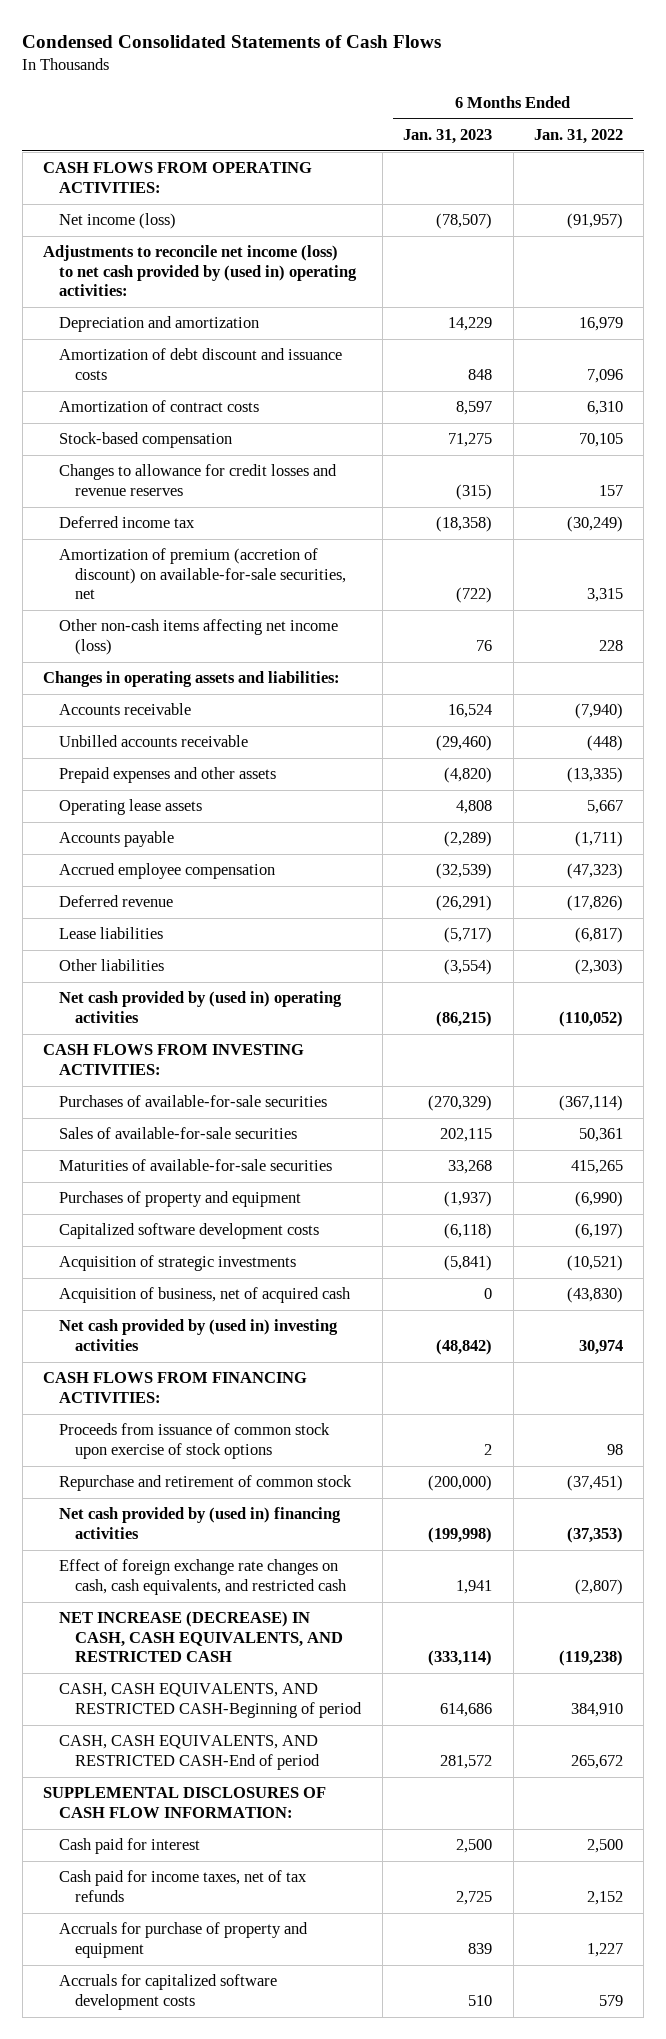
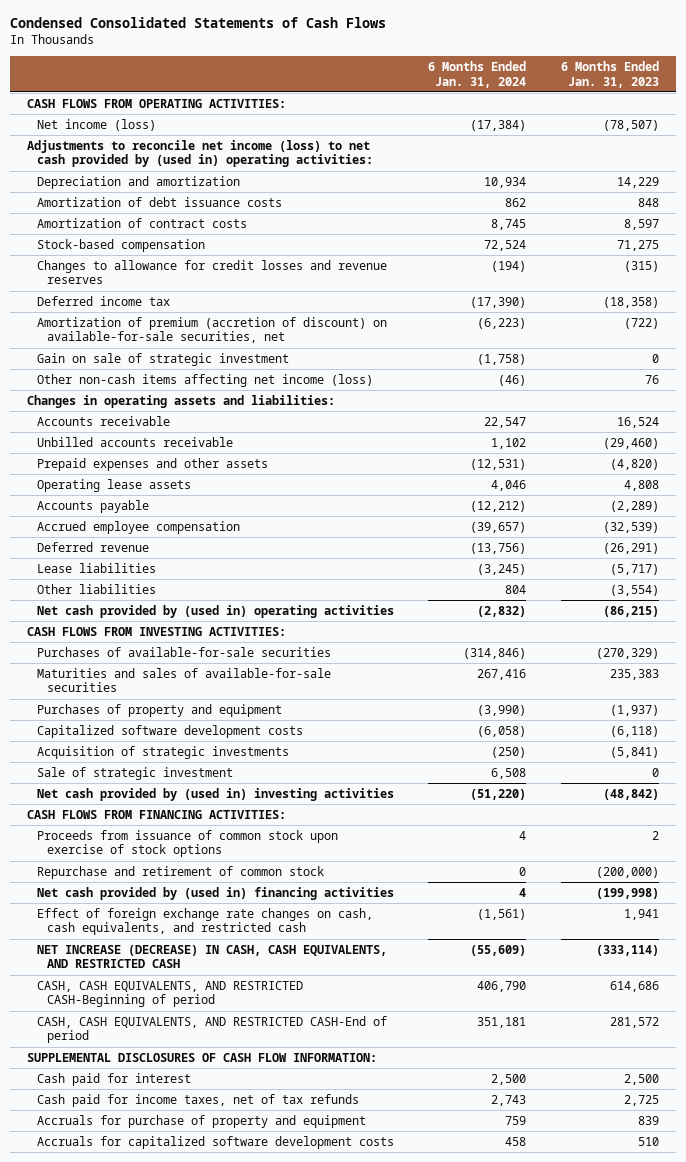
- | 6 Months Ended Jan. 31, 2023 | 6 Months Ended Jan. 31, 2022
+ | 6 Months Ended Jan. 31, 2024 | 6 Months Ended Jan. 31, 2023
- Amortization of debt discount and issuance costs | 848 | 7,096
+ Amortization of debt issuance costs | 862 | 848
+ Gain on sale of strategic investment | (1,758) | 0
- Sales of available-for-sale securities | 202,115 | 50,361
- Maturities of available-for-sale securities | 33,268 | 415,265
+ Maturities and sales of available-for-sale securities | 267,416 | 235,383
- Acquisition of business, net of acquired cash | 0 | (43,830)
+ Sale of strategic investment | 6,508 | 0

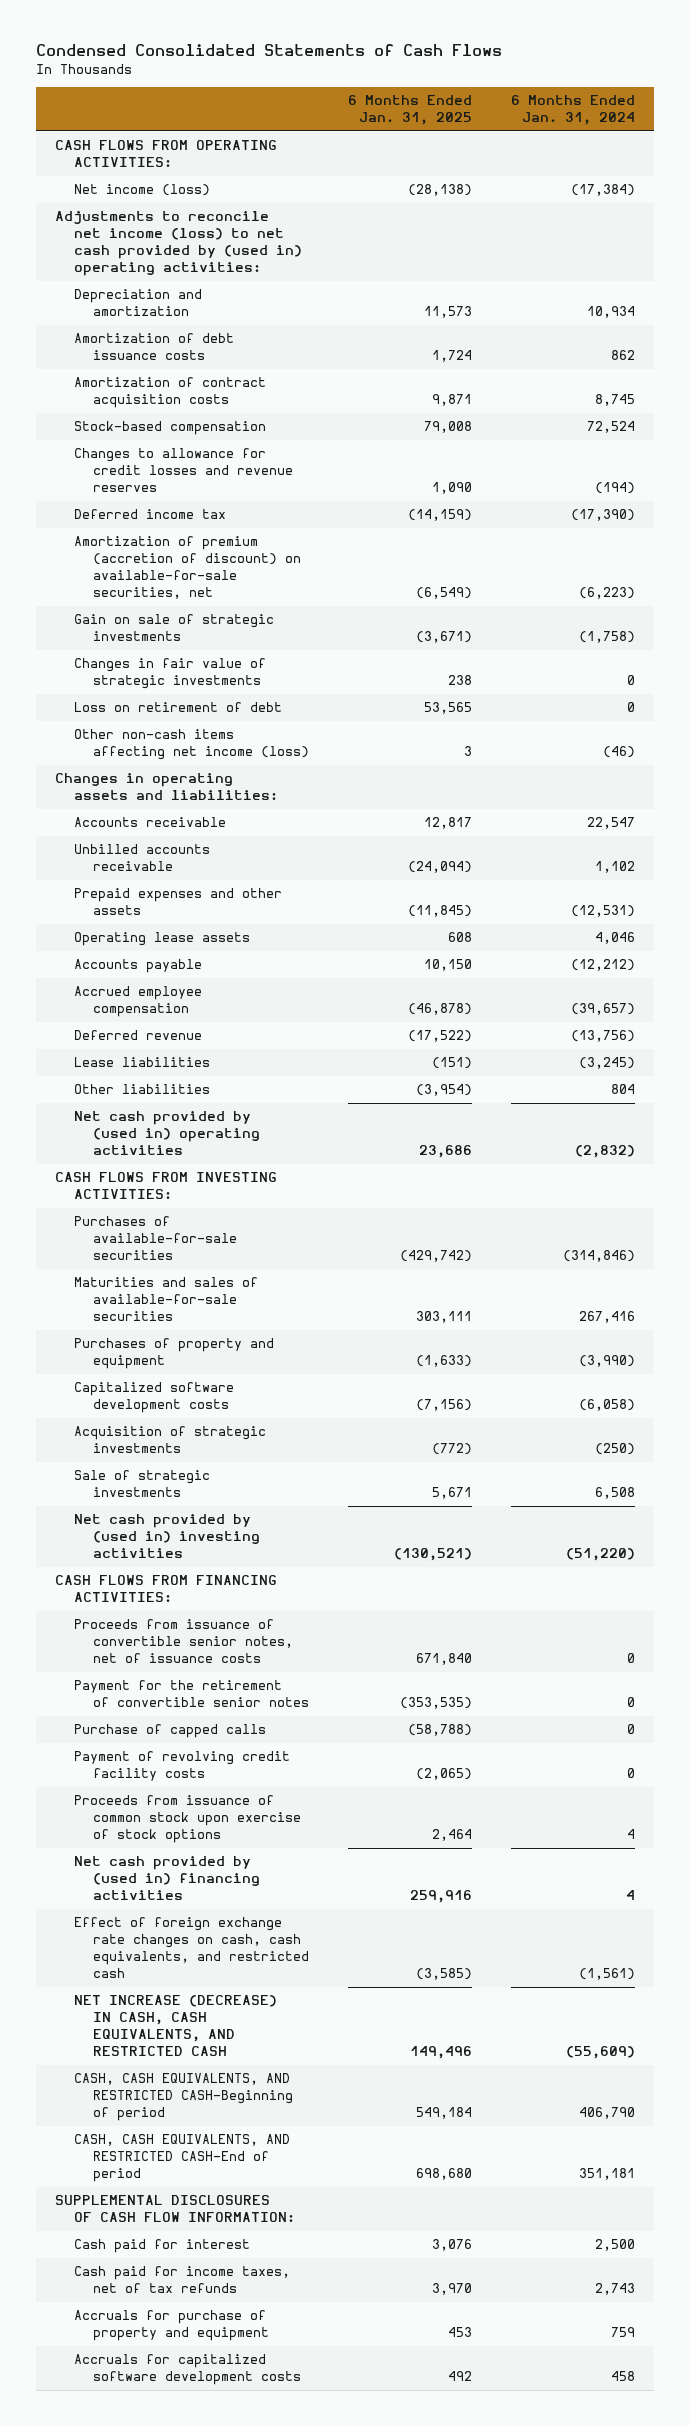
- | 6 Months Ended Jan. 31, 2024 | 6 Months Ended Jan. 31, 2023
+ | 6 Months Ended Jan. 31, 2025 | 6 Months Ended Jan. 31, 2024
- Amortization of contract costs | 8,745 | 8,597
+ Amortization of contract acquisition costs | 9,871 | 8,745
- Gain on sale of strategic investment | (1,758) | 0
+ Gain on sale of strategic investments | (3,671) | (1,758)
+ Changes in fair value of strategic investments | 238 | 0
+ Loss on retirement of debt | 53,565 | 0
- Sale of strategic investment | 6,508 | 0
+ Sale of strategic investments | 5,671 | 6,508
+ Proceeds from issuance of convertible senior notes, net of issuance costs | 671,840 | 0
+ Payment for the retirement of convertible senior notes | (353,535) | 0
+ Purchase of capped calls | (58,788) | 0
+ Payment of revolving credit facility costs | (2,065) | 0
- Repurchase and retirement of common stock | 0 | (200,000)

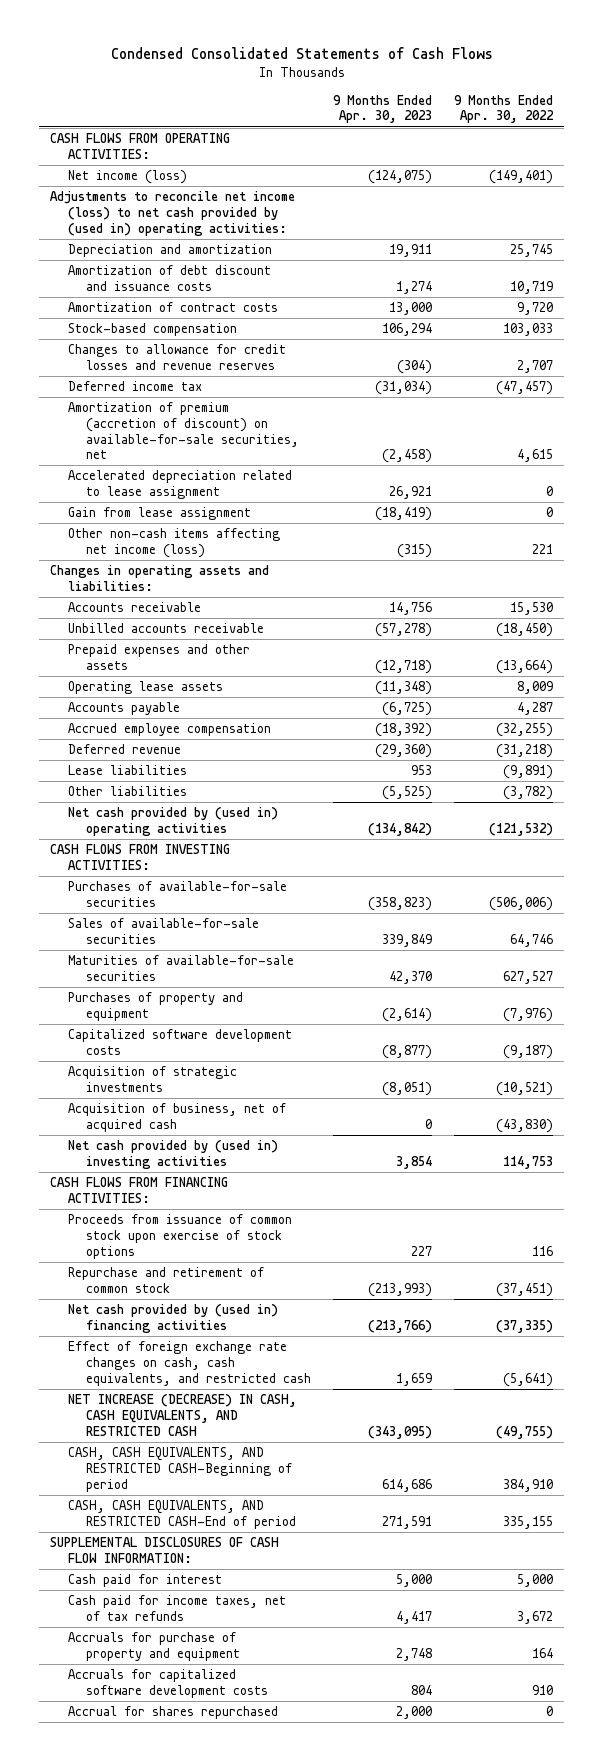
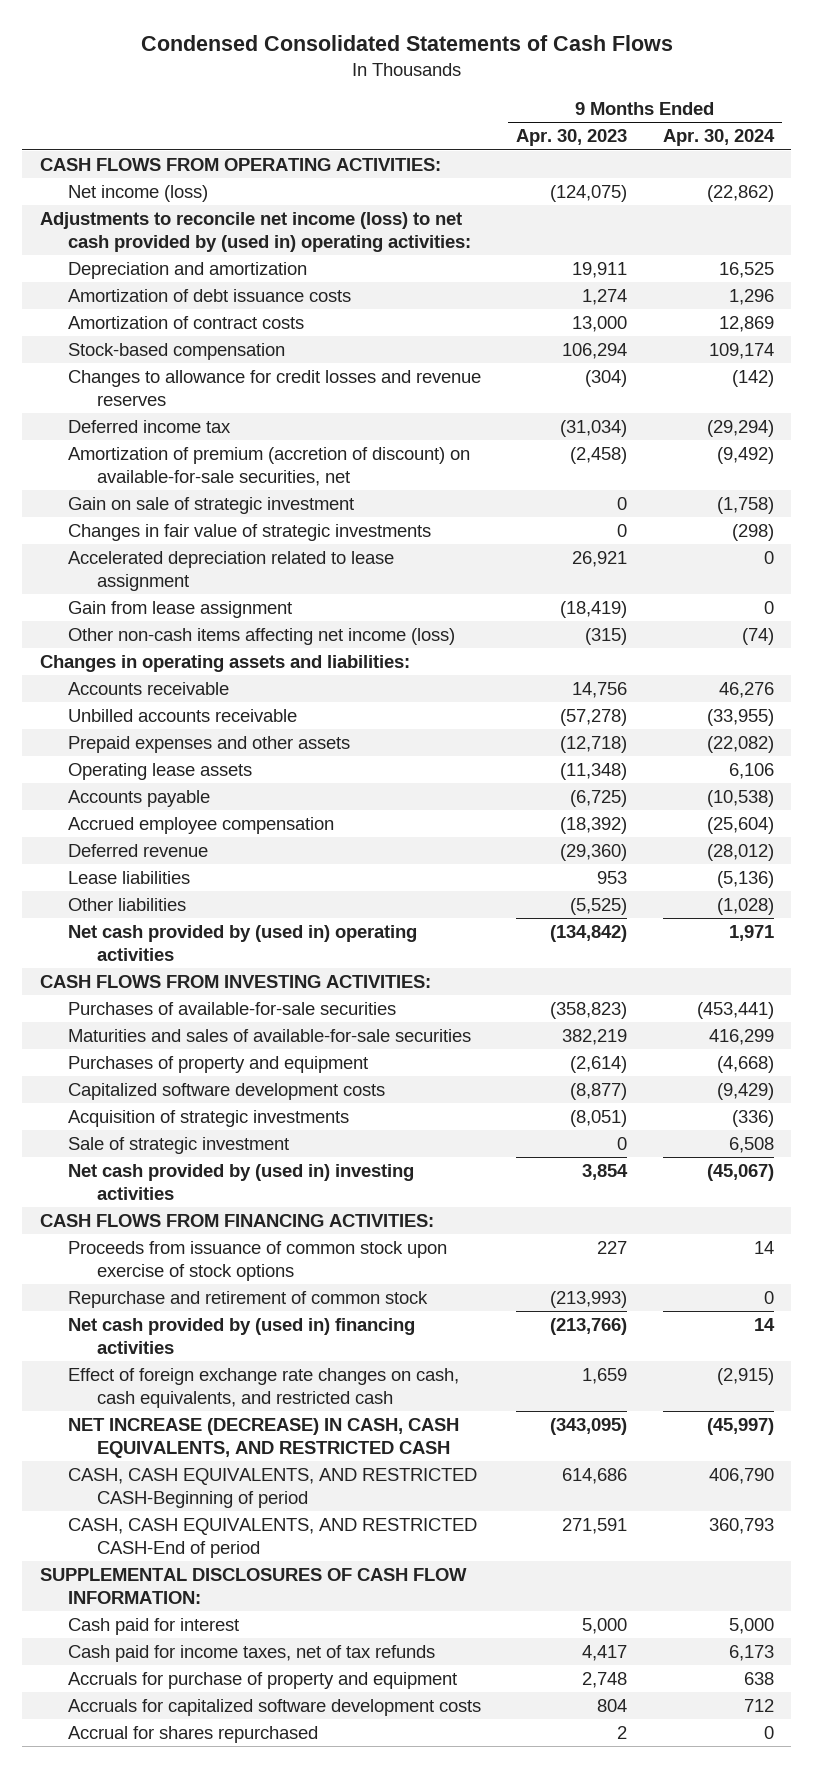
- | 9 Months Ended Apr. 30, 2023 | 9 Months Ended Apr. 30, 2022
+ | 9 Months Ended Apr. 30, 2023 | 9 Months Ended Apr. 30, 2024
- Amortization of debt discount and issuance costs | 1,274 | 10,719
+ Amortization of debt issuance costs | 1,274 | 1,296
+ Gain on sale of strategic investment | 0 | (1,758)
+ Changes in fair value of strategic investments | 0 | (298)
- Sales of available-for-sale securities | 339,849 | 64,746
- Maturities of available-for-sale securities | 42,370 | 627,527
+ Maturities and sales of available-for-sale securities | 382,219 | 416,299
- Acquisition of business, net of acquired cash | 0 | (43,830)
+ Sale of strategic investment | 0 | 6,508
- Accrual for shares repurchased | 2,000 | 0
+ Accrual for shares repurchased | 2 | 0

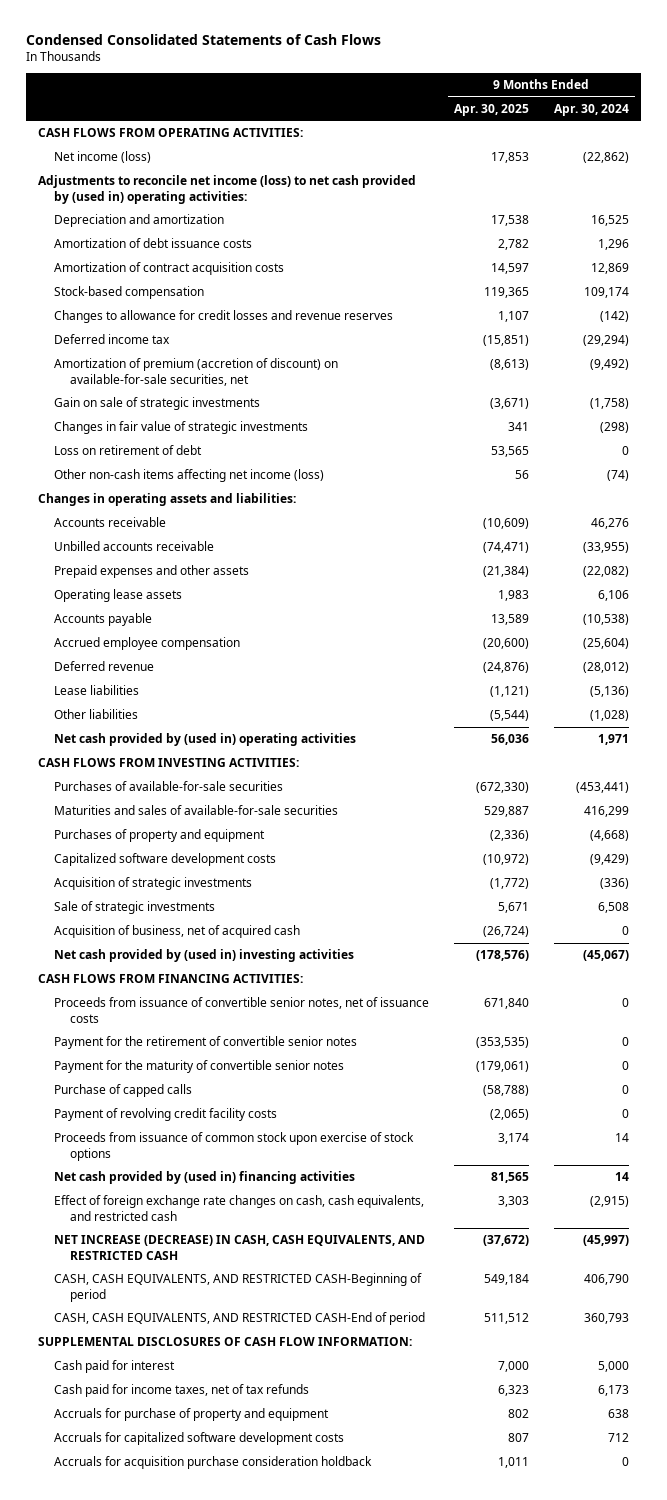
- | 9 Months Ended Apr. 30, 2023 | 9 Months Ended Apr. 30, 2024
+ | 9 Months Ended Apr. 30, 2025 | 9 Months Ended Apr. 30, 2024
- Amortization of contract costs | 13,000 | 12,869
+ Amortization of contract acquisition costs | 14,597 | 12,869
- Gain on sale of strategic investment | 0 | (1,758)
+ Gain on sale of strategic investments | (3,671) | (1,758)
- Accelerated depreciation related to lease assignment | 26,921 | 0
- Gain from lease assignment | (18,419) | 0
+ Loss on retirement of debt | 53,565 | 0
- Sale of strategic investment | 0 | 6,508
+ Sale of strategic investments | 5,671 | 6,508
+ Acquisition of business, net of acquired cash | (26,724) | 0
+ Proceeds from issuance of convertible senior notes, net of issuance costs | 671,840 | 0
+ Payment for the retirement of convertible senior notes | (353,535) | 0
+ Payment for the maturity of convertible senior notes | (179,061) | 0
+ Purchase of capped calls | (58,788) | 0
+ Payment of revolving credit facility costs | (2,065) | 0
- Repurchase and retirement of common stock | (213,993) | 0
- Accrual for shares repurchased | 2 | 0
+ Accruals for acquisition purchase consideration holdback | 1,011 | 0

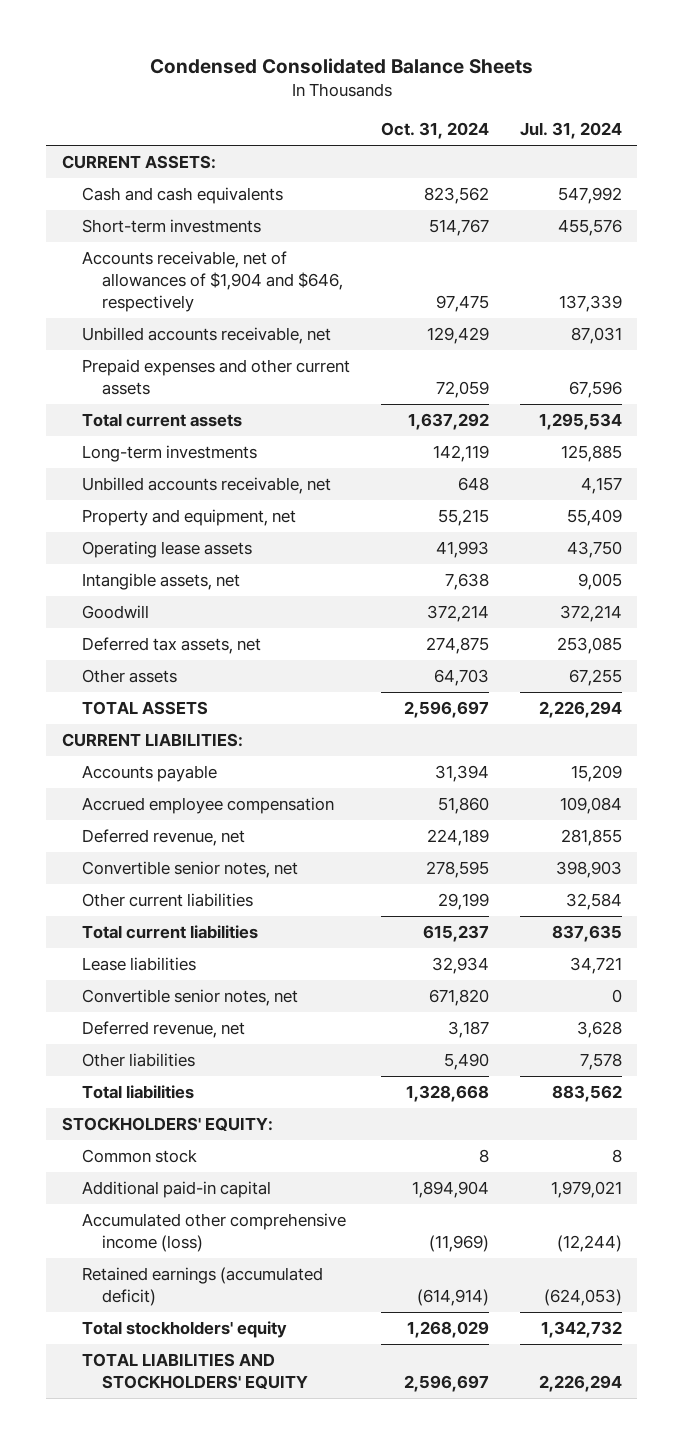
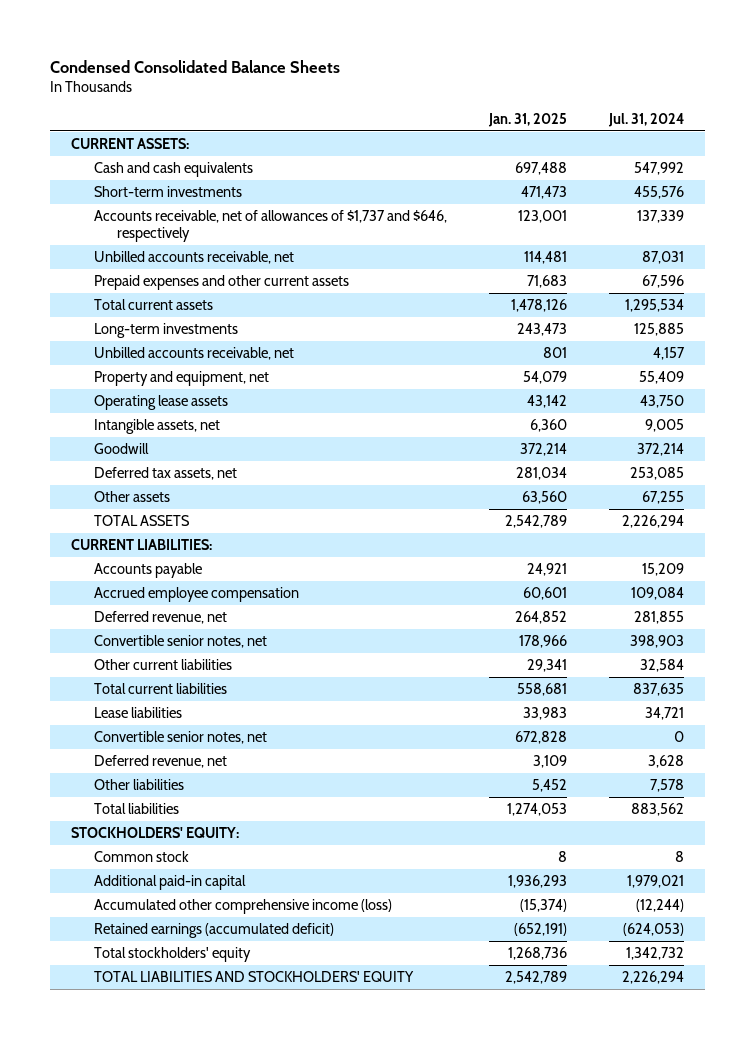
- | Oct. 31, 2024 | Jul. 31, 2024
+ | Jan. 31, 2025 | Jul. 31, 2024
- Accounts receivable, net of allowances of $1,904 and $646, respectively | 97,475 | 137,339
+ Accounts receivable, net of allowances of $1,737 and $646, respectively | 123,001 | 137,339

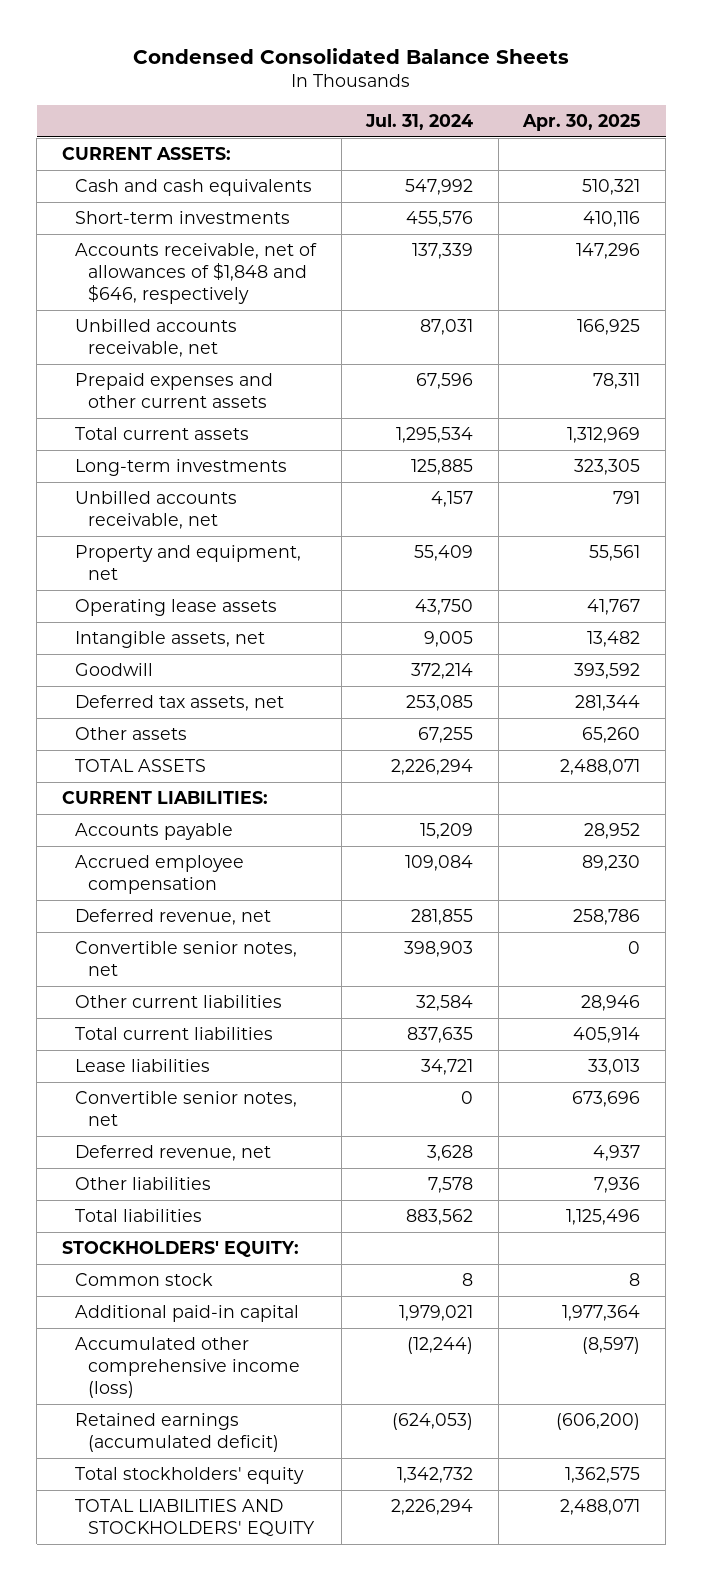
- | Jan. 31, 2025 | Jul. 31, 2024
+ | Jul. 31, 2024 | Apr. 30, 2025
- Accounts receivable, net of allowances of $1,737 and $646, respectively | 123,001 | 137,339
+ Accounts receivable, net of allowances of $1,848 and $646, respectively | 137,339 | 147,296

